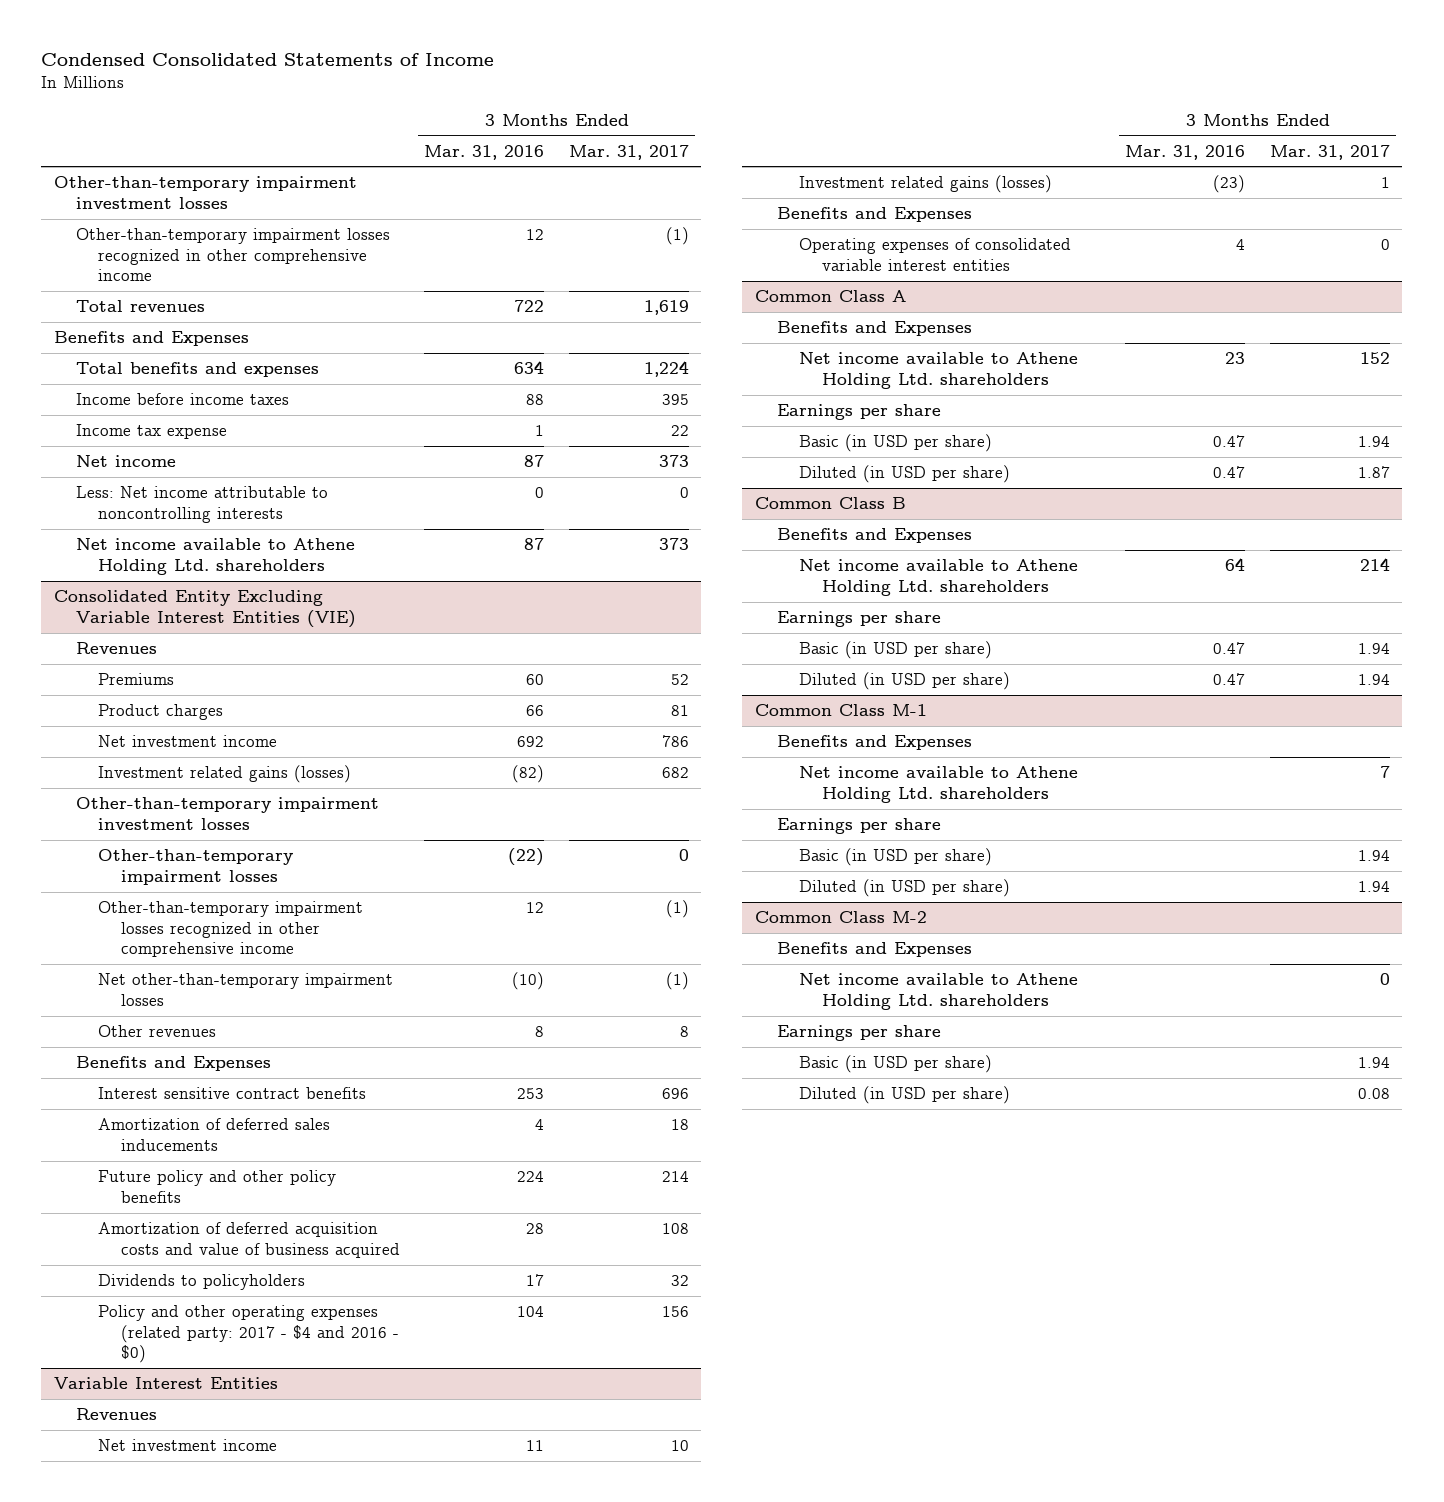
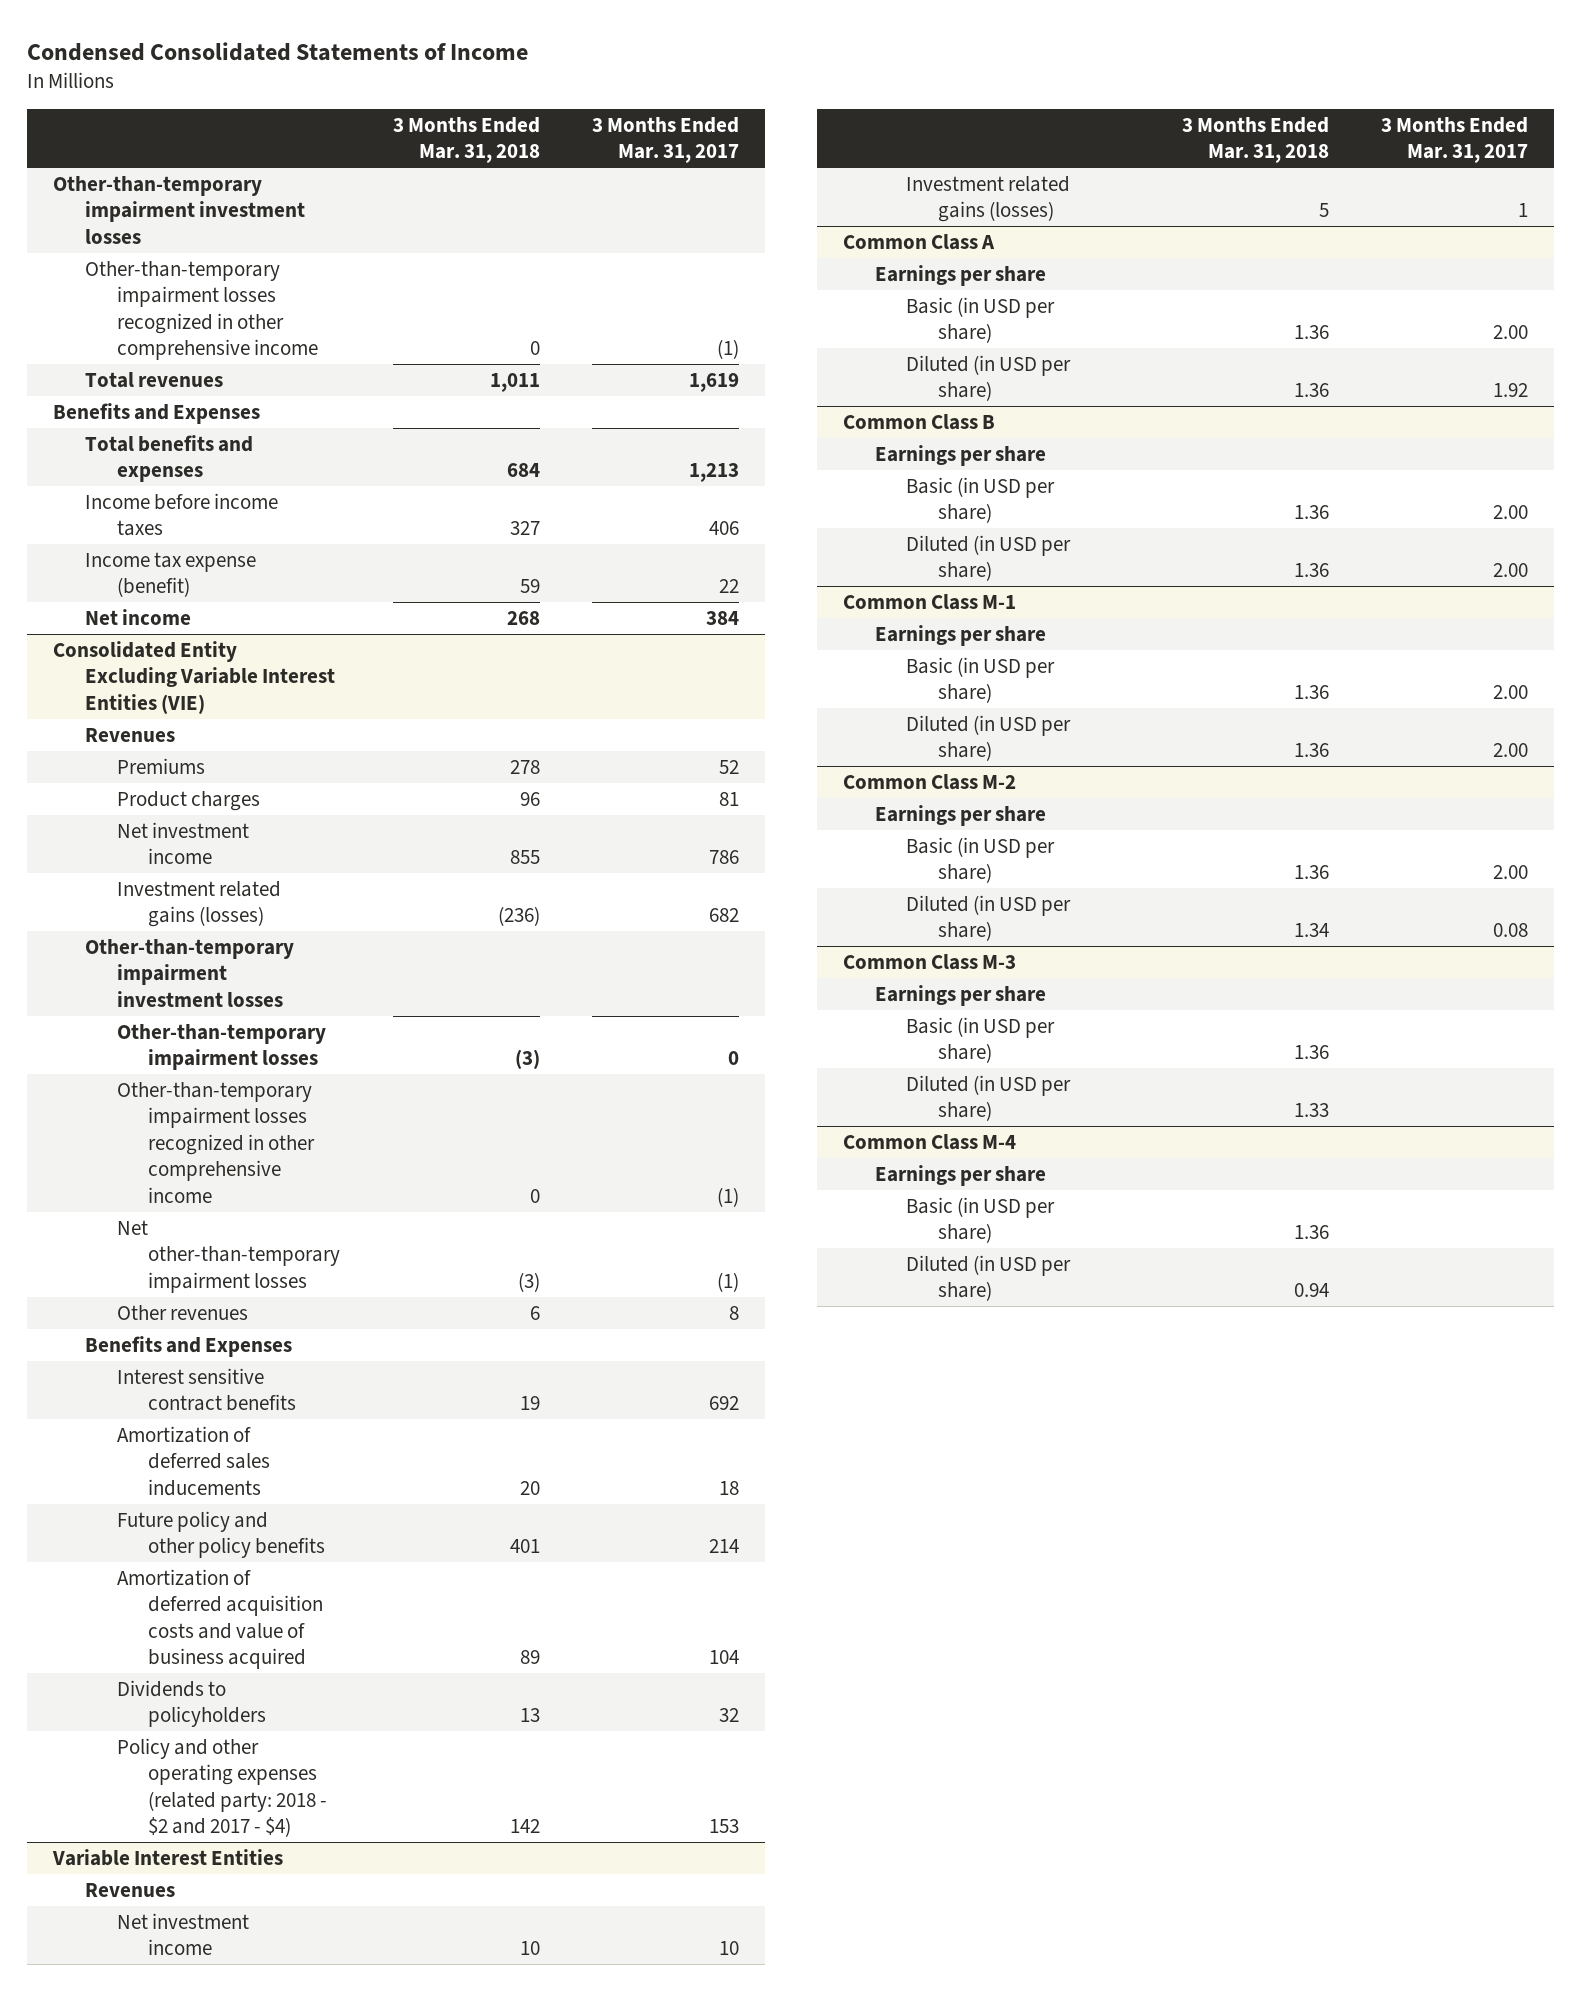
- | 3 Months Ended Mar. 31, 2016 | 3 Months Ended Mar. 31, 2017
+ | 3 Months Ended Mar. 31, 2018 | 3 Months Ended Mar. 31, 2017
- Total benefits and expenses | 634 | 1,224
- Income before income taxes | 88 | 395
- Income tax expense | 1 | 22
- Net income | 87 | 373
- Less: Net income attributable to noncontrolling interests | 0 | 0
- Net income available to Athene Holding Ltd. shareholders | 87 | 373
+ Total benefits and expenses | 684 | 1,213
+ Income before income taxes | 327 | 406
+ Income tax expense (benefit) | 59 | 22
+ Net income | 268 | 384
@ Consolidated Entity Excluding Variable Interest Entities (VIE)
- Interest sensitive contract benefits | 253 | 696
+ Interest sensitive contract benefits | 19 | 692
- Amortization of deferred acquisition costs and value of business acquired | 28 | 108
+ Amortization of deferred acquisition costs and value of business acquired | 89 | 104
- Policy and other operating expenses (related party: 2017 - $4 and 2016 - $0) | 104 | 156
+ Policy and other operating expenses (related party: 2018 - $2 and 2017 - $4) | 142 | 153
@ Variable Interest Entities
- Benefits and Expenses
- Operating expenses of consolidated variable interest entities | 4 | 0
@ Common Class A
- Benefits and Expenses
- Net income available to Athene Holding Ltd. shareholders | 23 | 152
- Basic (in USD per share) | 0.47 | 1.94
- Diluted (in USD per share) | 0.47 | 1.87
+ Basic (in USD per share) | 1.36 | 2.00
+ Diluted (in USD per share) | 1.36 | 1.92
@ Common Class B
- Benefits and Expenses
- Net income available to Athene Holding Ltd. shareholders | 64 | 214
- Basic (in USD per share) | 0.47 | 1.94
- Diluted (in USD per share) | 0.47 | 1.94
+ Basic (in USD per share) | 1.36 | 2.00
+ Diluted (in USD per share) | 1.36 | 2.00
@ Common Class M-1
- Benefits and Expenses
- Net income available to Athene Holding Ltd. shareholders | | 7
- Basic (in USD per share) | | 1.94
- Diluted (in USD per share) | | 1.94
+ Basic (in USD per share) | 1.36 | 2.00
+ Diluted (in USD per share) | 1.36 | 2.00
@ Common Class M-2
- Benefits and Expenses
- Net income available to Athene Holding Ltd. shareholders | | 0
- Basic (in USD per share) | | 1.94
+ Basic (in USD per share) | 1.36 | 2.00
+ Common Class M-3
+ Earnings per share
+ Basic (in USD per share) | 1.36 |
+ Diluted (in USD per share) | 1.33 |
+ Common Class M-4
+ Earnings per share
+ Basic (in USD per share) | 1.36 |
+ Diluted (in USD per share) | 0.94 |

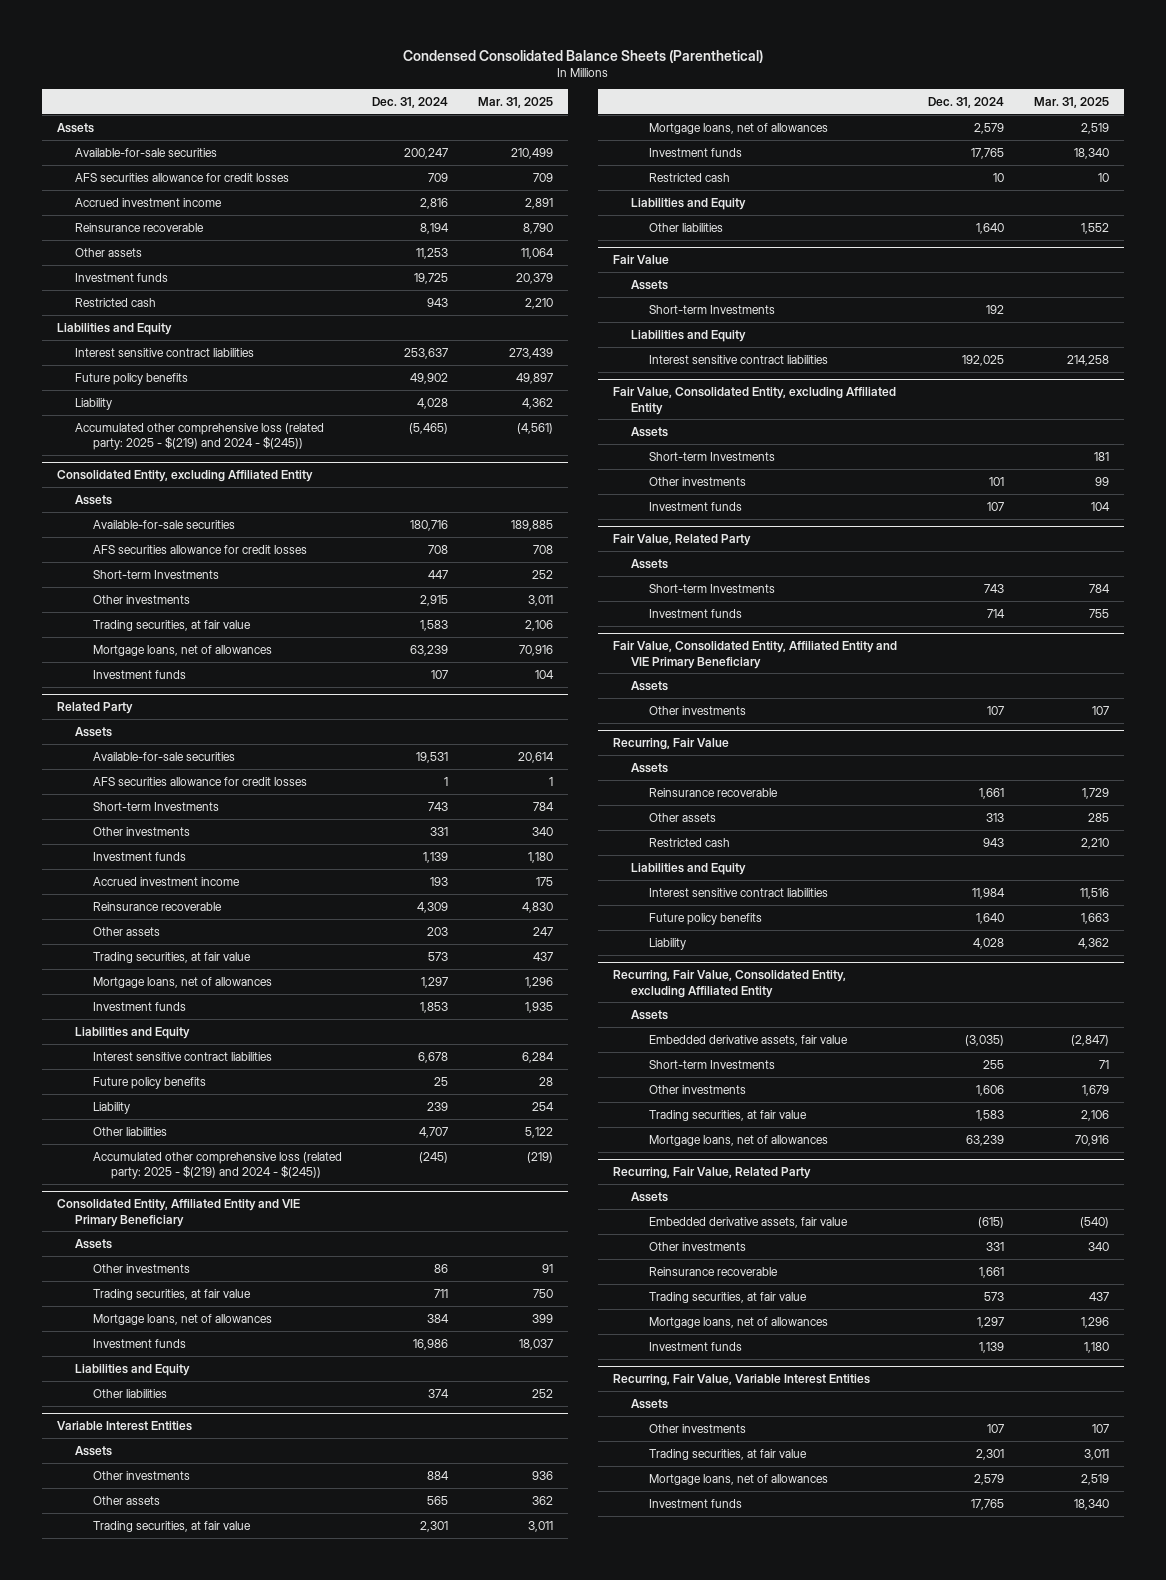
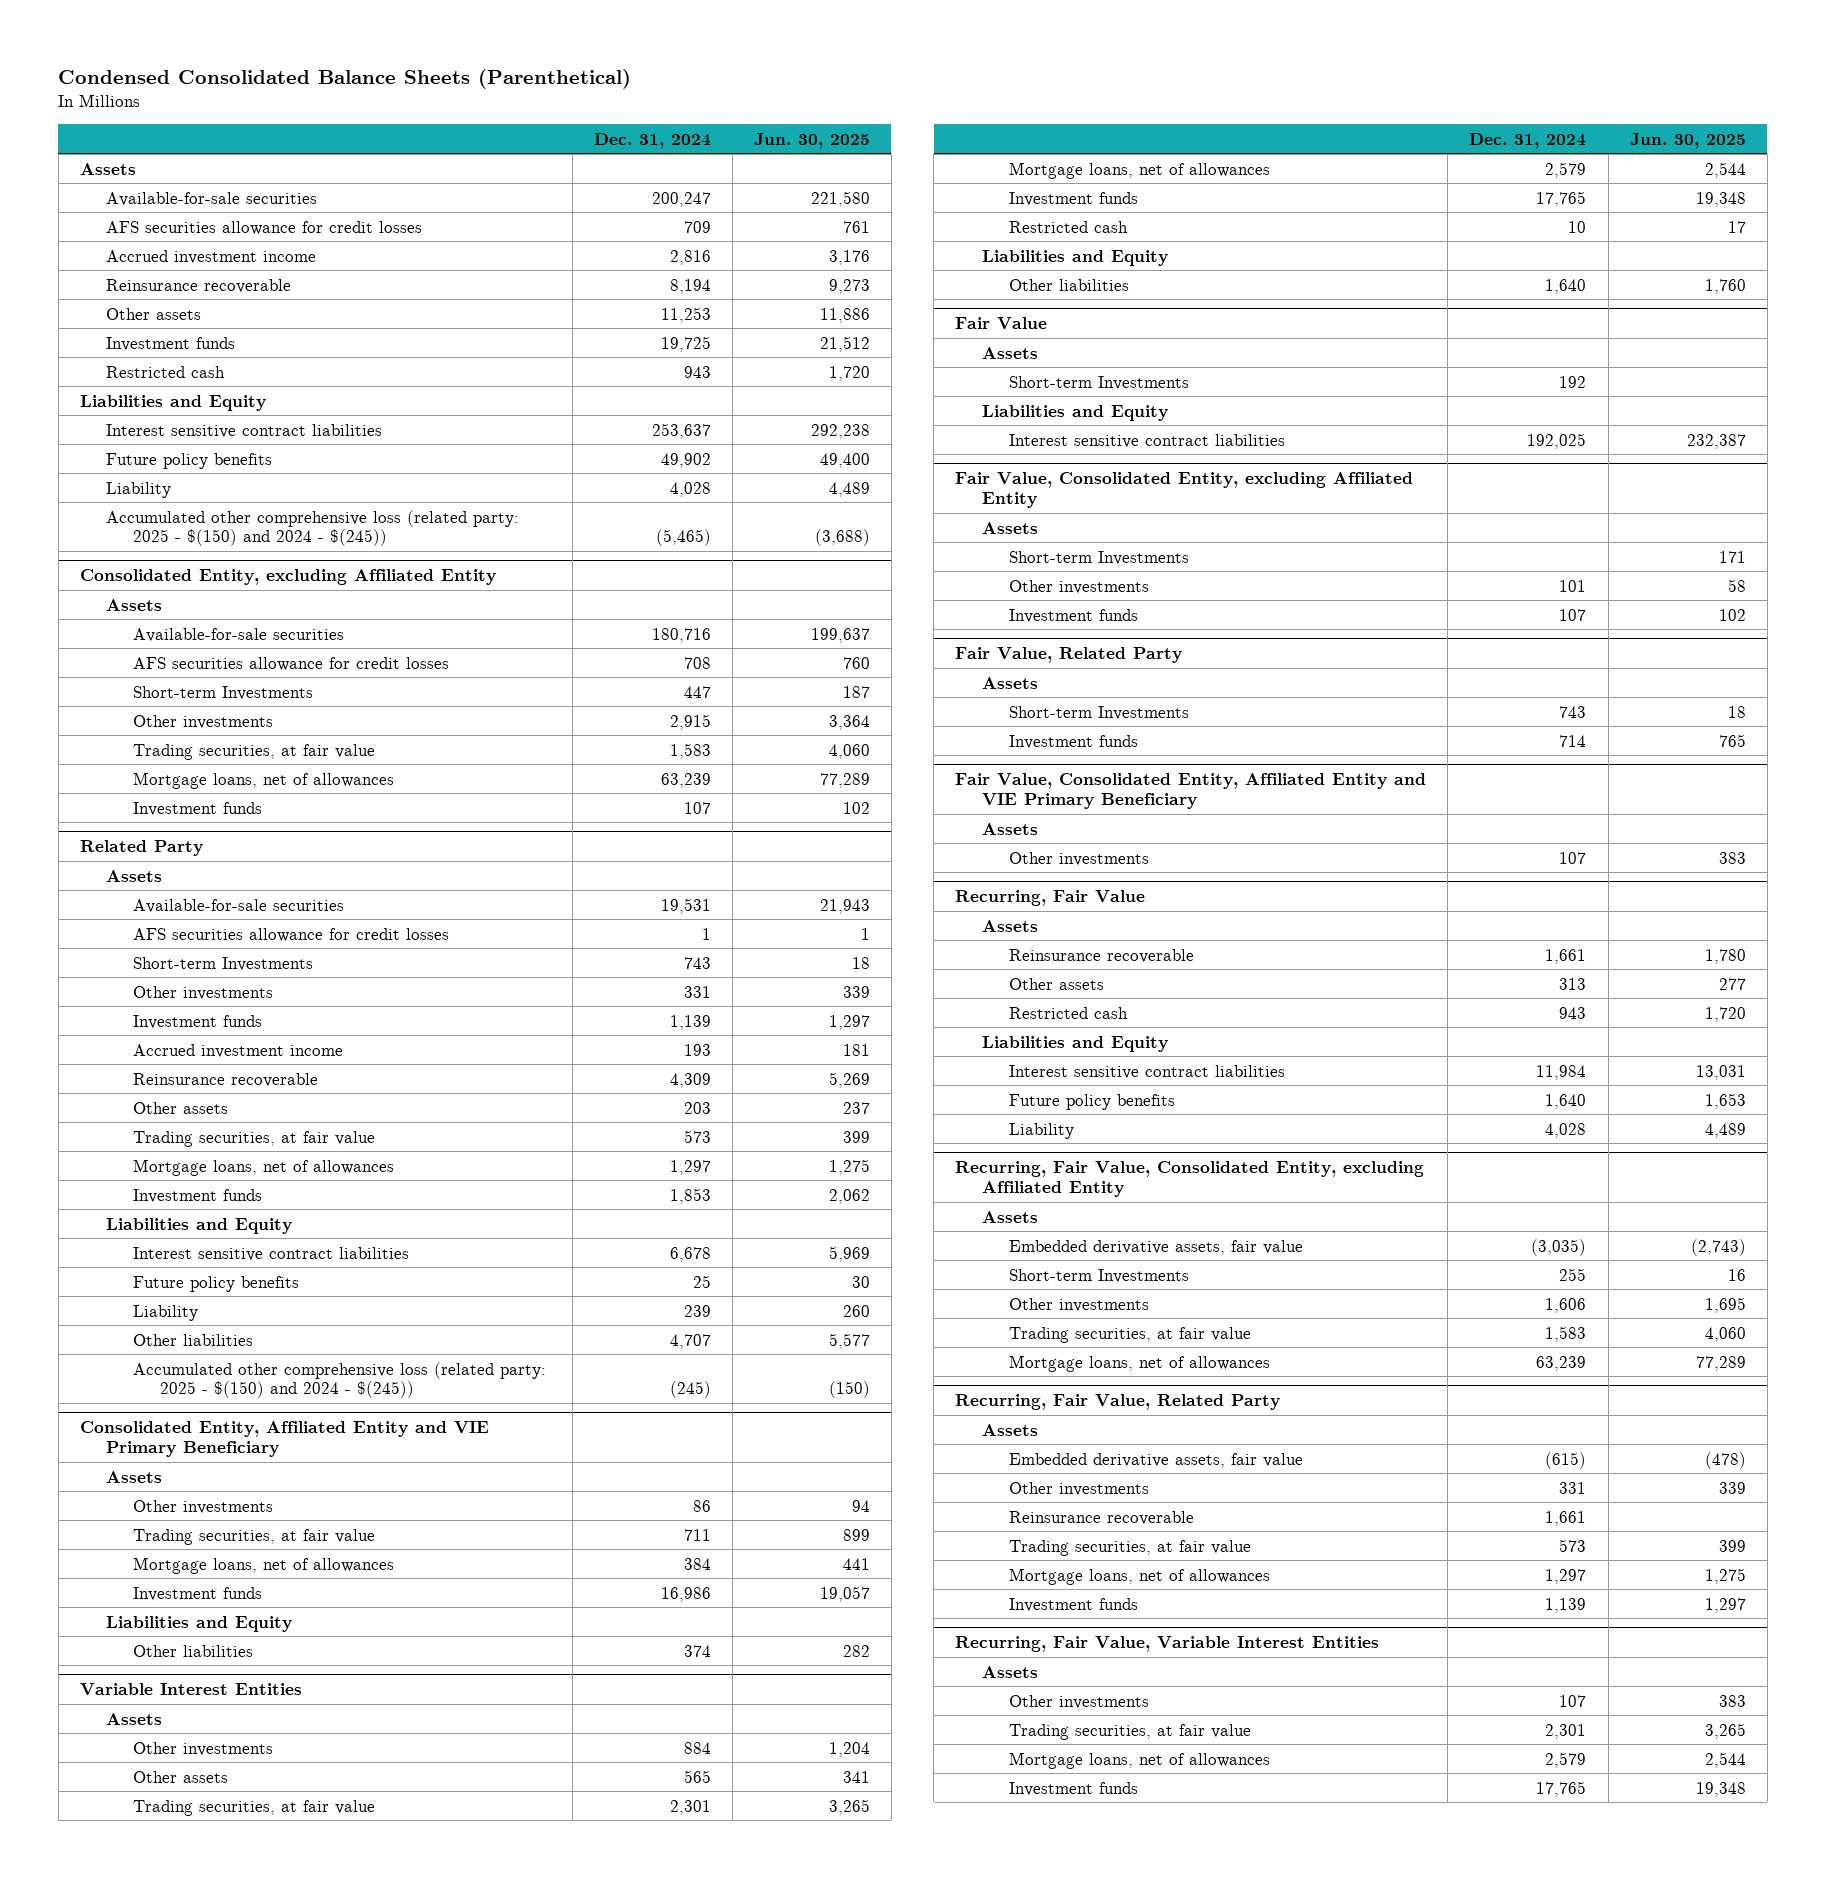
- | Dec. 31, 2024 | Mar. 31, 2025
+ | Dec. 31, 2024 | Jun. 30, 2025
- Accumulated other comprehensive loss (related party: 2025 - $(219) and 2024 - $(245)) | (5,465) | (4,561)
+ Accumulated other comprehensive loss (related party: 2025 - $(150) and 2024 - $(245)) | (5,465) | (3,688)
@ Related Party
- Accumulated other comprehensive loss (related party: 2025 - $(219) and 2024 - $(245)) | (245) | (219)
+ Accumulated other comprehensive loss (related party: 2025 - $(150) and 2024 - $(245)) | (245) | (150)

